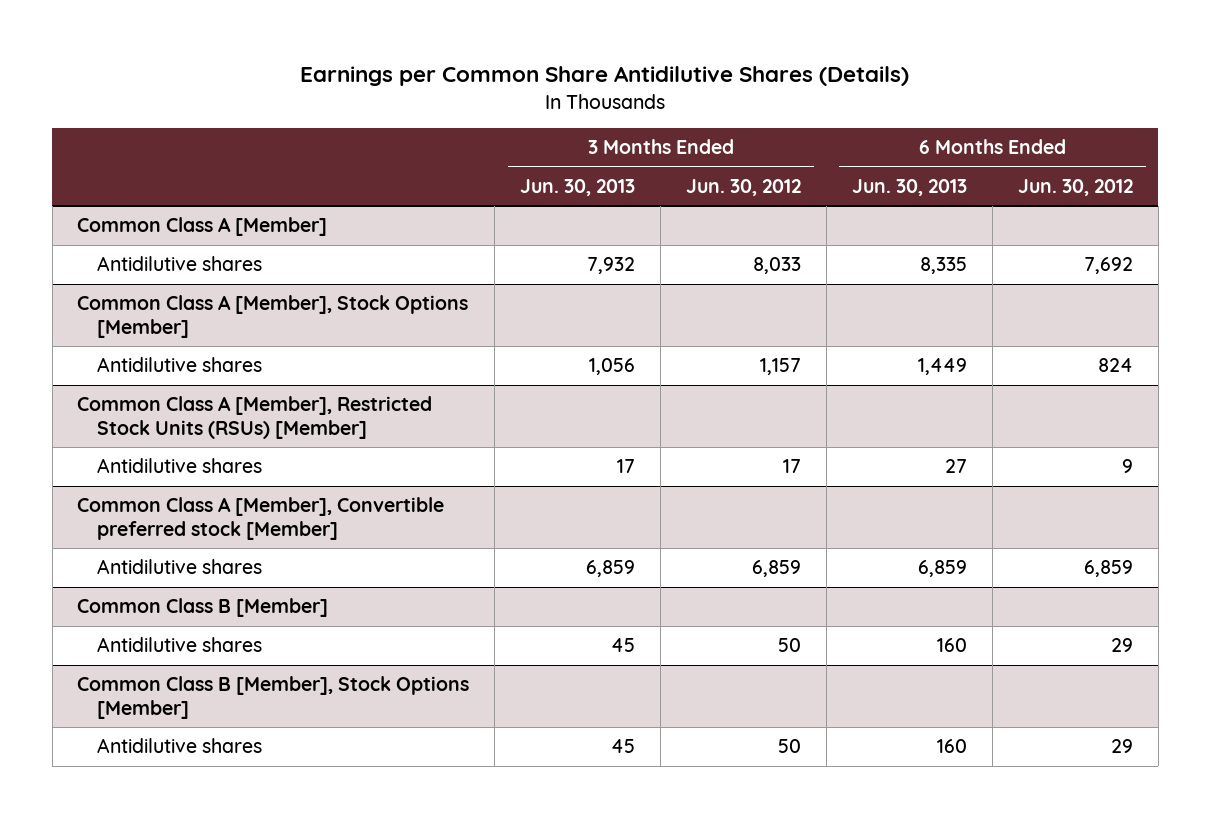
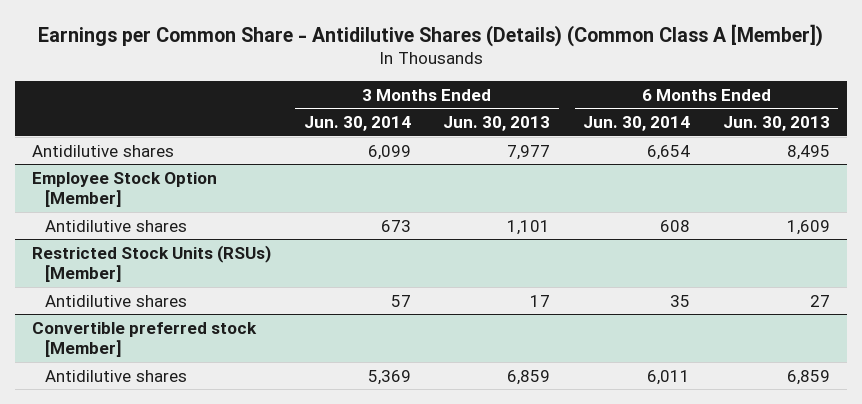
- Earnings per Common Share Antidilutive Shares (Details)
+ Earnings per Common Share - Antidilutive Shares (Details) (Common Class A [Member])
- | 3 Months Ended Jun. 30, 2013 | 3 Months Ended Jun. 30, 2012 | 6 Months Ended Jun. 30, 2013 | 6 Months Ended Jun. 30, 2012
+ | 3 Months Ended Jun. 30, 2014 | 3 Months Ended Jun. 30, 2013 | 6 Months Ended Jun. 30, 2014 | 6 Months Ended Jun. 30, 2013
- Common Class A [Member]
- Antidilutive shares | 7,932 | 8,033 | 8,335 | 7,692
- Common Class A [Member], Stock Options [Member]
- Antidilutive shares | 1,056 | 1,157 | 1,449 | 824
- Common Class A [Member], Restricted Stock Units (RSUs) [Member]
+ Antidilutive shares | 6,099 | 7,977 | 6,654 | 8,495
+ Employee Stock Option [Member]
+ Antidilutive shares | 673 | 1,101 | 608 | 1,609
+ Restricted Stock Units (RSUs) [Member]
- Common Class A [Member], Convertible preferred stock [Member]
+ Convertible preferred stock [Member]
- Common Class B [Member]
- Antidilutive shares | 45 | 50 | 160 | 29
- Common Class B [Member], Stock Options [Member]
- Antidilutive shares | 45 | 50 | 160 | 29

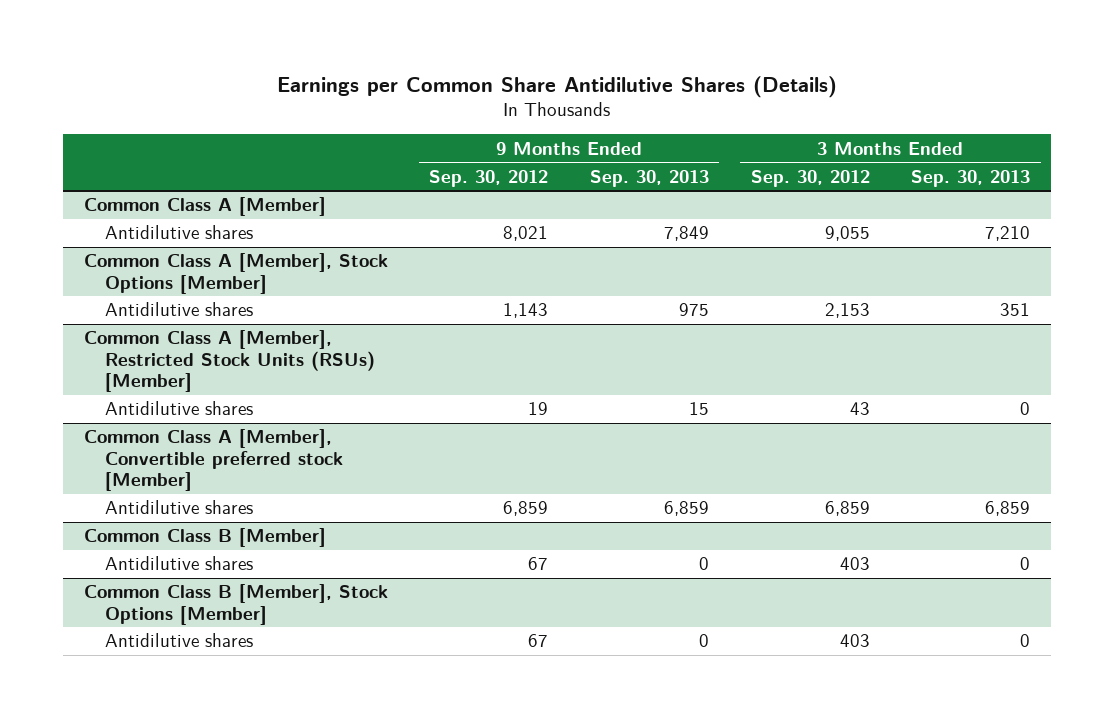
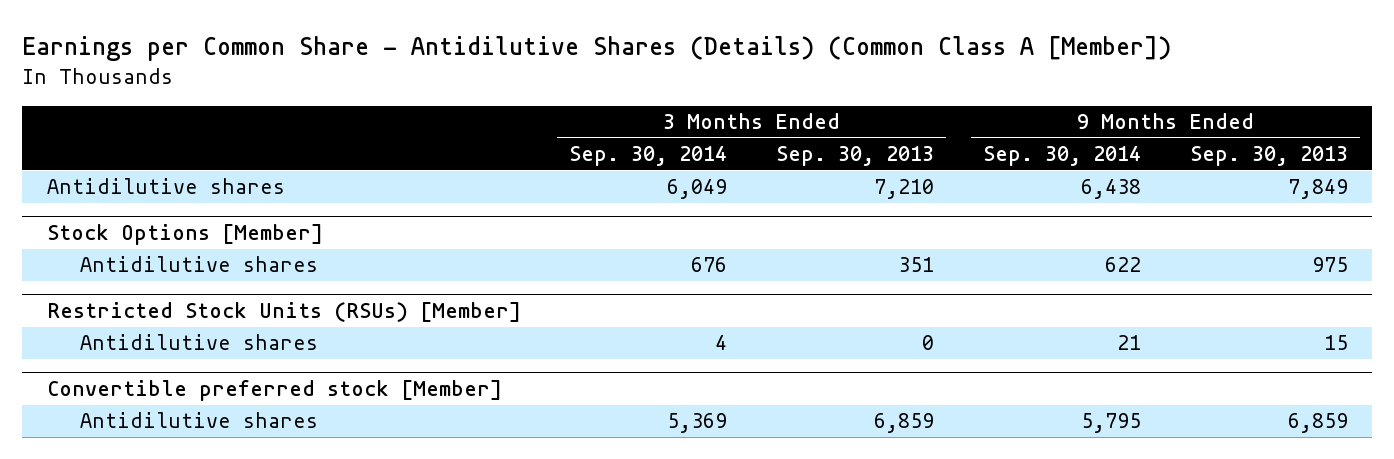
- Earnings per Common Share Antidilutive Shares (Details)
+ Earnings per Common Share - Antidilutive Shares (Details) (Common Class A [Member])
- | 9 Months Ended Sep. 30, 2012 | 9 Months Ended Sep. 30, 2013 | 3 Months Ended Sep. 30, 2012 | 3 Months Ended Sep. 30, 2013
+ | 3 Months Ended Sep. 30, 2014 | 3 Months Ended Sep. 30, 2013 | 9 Months Ended Sep. 30, 2014 | 9 Months Ended Sep. 30, 2013
- Common Class A [Member]
- Common Class A [Member], Stock Options [Member]
+ Stock Options [Member]
- Common Class A [Member], Restricted Stock Units (RSUs) [Member]
+ Restricted Stock Units (RSUs) [Member]
- Common Class A [Member], Convertible preferred stock [Member]
+ Convertible preferred stock [Member]
- Common Class B [Member]
- Antidilutive shares | 67 | 0 | 403 | 0
- Common Class B [Member], Stock Options [Member]
- Antidilutive shares | 67 | 0 | 403 | 0

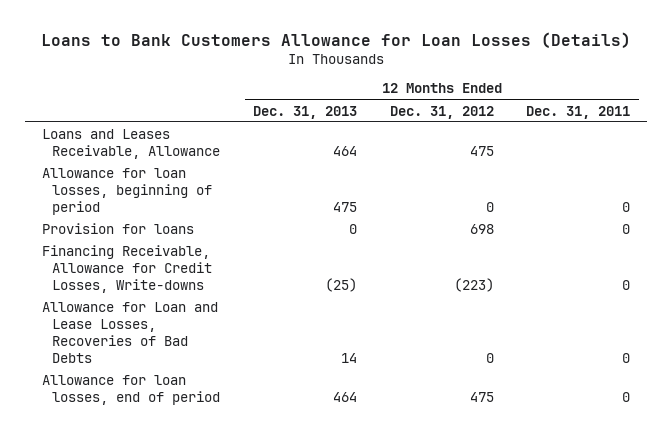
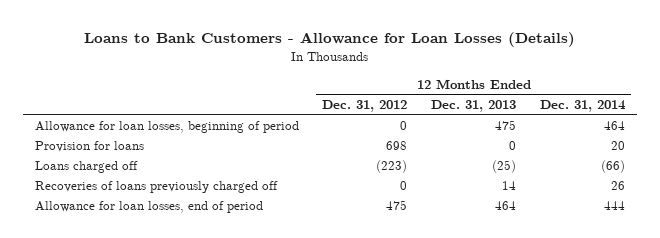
- Loans to Bank Customers Allowance for Loan Losses (Details)
+ Loans to Bank Customers - Allowance for Loan Losses (Details)
- | 12 Months Ended Dec. 31, 2013 | 12 Months Ended Dec. 31, 2012 | 12 Months Ended Dec. 31, 2011
+ | 12 Months Ended Dec. 31, 2012 | 12 Months Ended Dec. 31, 2013 | 12 Months Ended Dec. 31, 2014
- Loans and Leases Receivable, Allowance | 464 | 475 |
- Financing Receivable, Allowance for Credit Losses, Write-downs | (25) | (223) | 0
- Allowance for Loan and Lease Losses, Recoveries of Bad Debts | 14 | 0 | 0
+ Loans charged off | (223) | (25) | (66)
+ Recoveries of loans previously charged off | 0 | 14 | 26

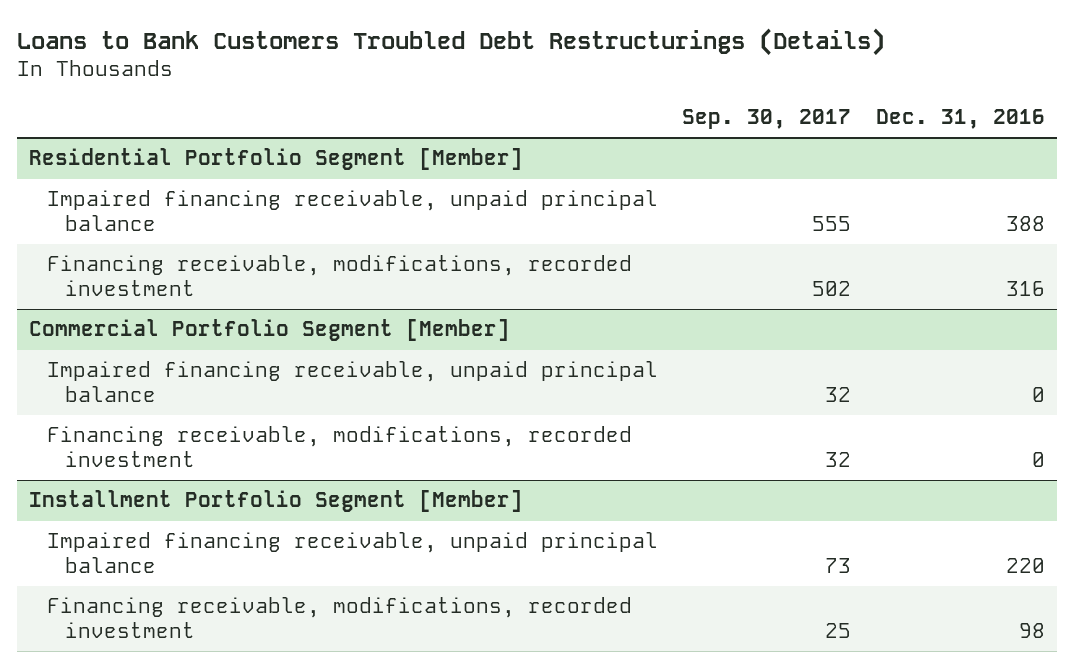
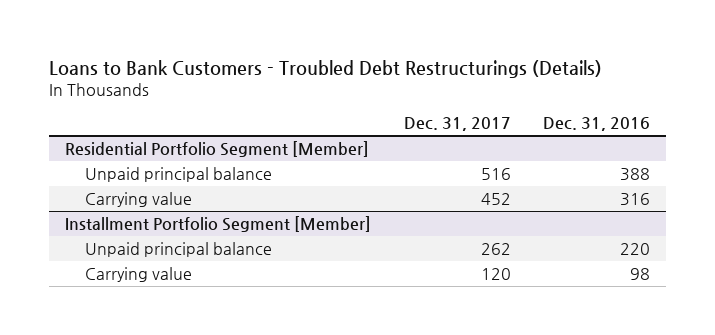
- Loans to Bank Customers Troubled Debt Restructurings (Details)
+ Loans to Bank Customers - Troubled Debt Restructurings (Details)
- | Sep. 30, 2017 | Dec. 31, 2016
+ | Dec. 31, 2017 | Dec. 31, 2016
@ Residential Portfolio Segment [Member]
- Impaired financing receivable, unpaid principal balance | 555 | 388
- Financing receivable, modifications, recorded investment | 502 | 316
- Commercial Portfolio Segment [Member]
- Impaired financing receivable, unpaid principal balance | 32 | 0
- Financing receivable, modifications, recorded investment | 32 | 0
@ Residential Portfolio Segment [Member]
+ Unpaid principal balance | 516 | 388
+ Carrying value | 452 | 316
@ Installment Portfolio Segment [Member]
- Impaired financing receivable, unpaid principal balance | 73 | 220
- Financing receivable, modifications, recorded investment | 25 | 98
+ Unpaid principal balance | 262 | 220
+ Carrying value | 120 | 98

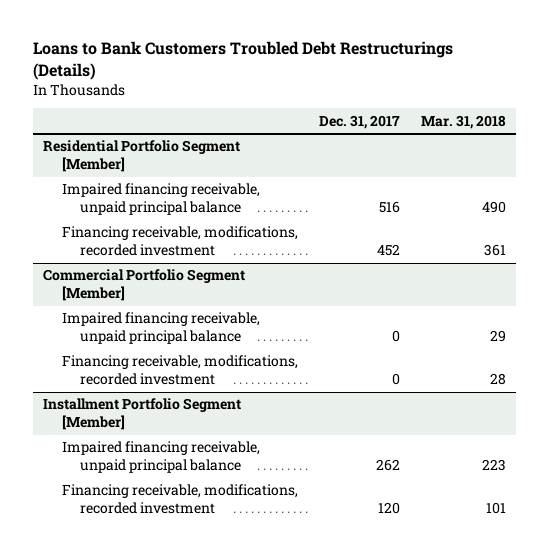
- Loans to Bank Customers - Troubled Debt Restructurings (Details)
+ Loans to Bank Customers Troubled Debt Restructurings (Details)
- | Dec. 31, 2017 | Dec. 31, 2016
+ | Dec. 31, 2017 | Mar. 31, 2018
@ Residential Portfolio Segment [Member]
- Unpaid principal balance | 516 | 388
- Carrying value | 452 | 316
+ Impaired financing receivable, unpaid principal balance | 516 | 490
+ Financing receivable, modifications, recorded investment | 452 | 361
+ Commercial Portfolio Segment [Member]
+ Impaired financing receivable, unpaid principal balance | 0 | 29
+ Financing receivable, modifications, recorded investment | 0 | 28
@ Installment Portfolio Segment [Member]
- Unpaid principal balance | 262 | 220
- Carrying value | 120 | 98
+ Impaired financing receivable, unpaid principal balance | 262 | 223
+ Financing receivable, modifications, recorded investment | 120 | 101

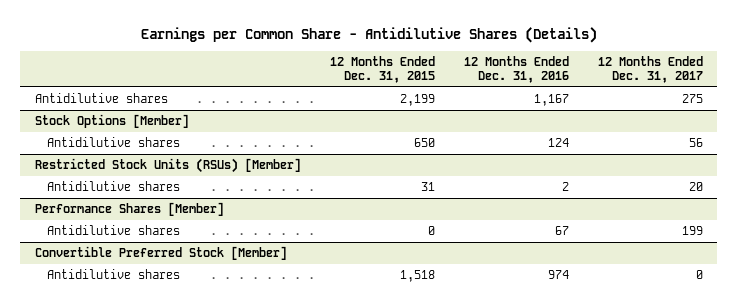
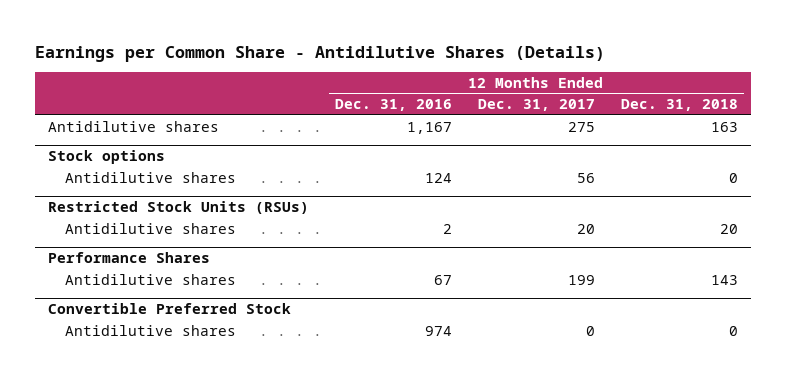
- | 12 Months Ended Dec. 31, 2015 | 12 Months Ended Dec. 31, 2016 | 12 Months Ended Dec. 31, 2017
+ | 12 Months Ended Dec. 31, 2016 | 12 Months Ended Dec. 31, 2017 | 12 Months Ended Dec. 31, 2018
- Stock Options [Member]
+ Stock options
- Restricted Stock Units (RSUs) [Member]
+ Restricted Stock Units (RSUs)
- Performance Shares [Member]
+ Performance Shares
- Convertible Preferred Stock [Member]
+ Convertible Preferred Stock

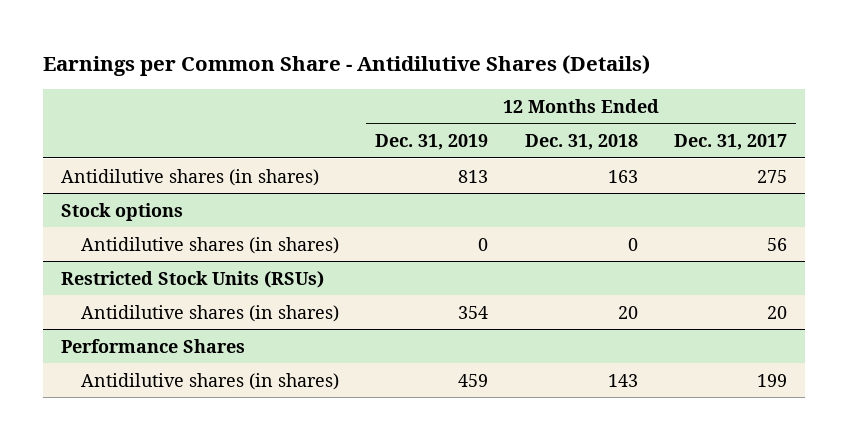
- | 12 Months Ended Dec. 31, 2016 | 12 Months Ended Dec. 31, 2017 | 12 Months Ended Dec. 31, 2018
+ | 12 Months Ended Dec. 31, 2019 | 12 Months Ended Dec. 31, 2018 | 12 Months Ended Dec. 31, 2017
- Antidilutive shares | 1,167 | 275 | 163
+ Antidilutive shares (in shares) | 813 | 163 | 275
@ Stock options
- Antidilutive shares | 124 | 56 | 0
+ Antidilutive shares (in shares) | 0 | 0 | 56
@ Restricted Stock Units (RSUs)
- Antidilutive shares | 2 | 20 | 20
+ Antidilutive shares (in shares) | 354 | 20 | 20
@ Performance Shares
- Antidilutive shares | 67 | 199 | 143
- Convertible Preferred Stock
- Antidilutive shares | 974 | 0 | 0
@ Performance Shares
+ Antidilutive shares (in shares) | 459 | 143 | 199

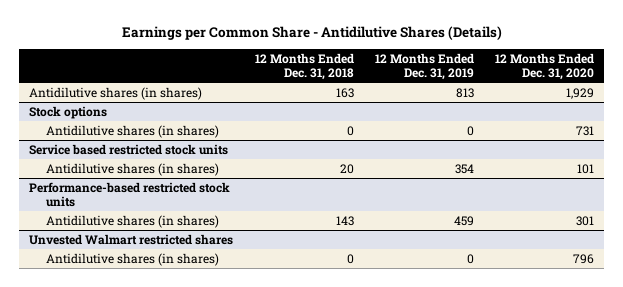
- | 12 Months Ended Dec. 31, 2019 | 12 Months Ended Dec. 31, 2018 | 12 Months Ended Dec. 31, 2017
+ | 12 Months Ended Dec. 31, 2018 | 12 Months Ended Dec. 31, 2019 | 12 Months Ended Dec. 31, 2020
- Restricted Stock Units (RSUs)
+ Service based restricted stock units
- Performance Shares
+ Performance-based restricted stock units
+ Unvested Walmart restricted shares
+ Antidilutive shares (in shares) | 0 | 0 | 796

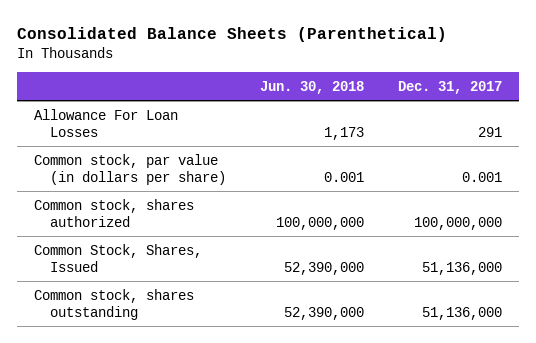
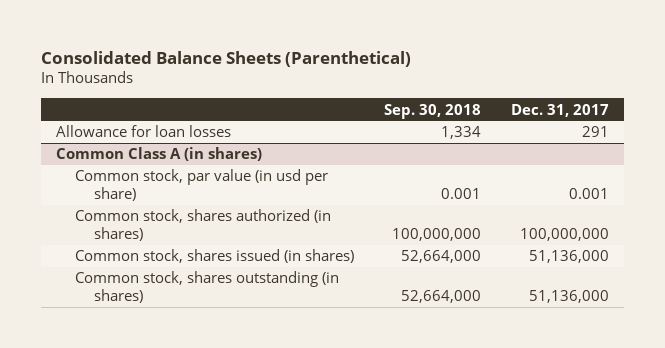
- | Jun. 30, 2018 | Dec. 31, 2017
+ | Sep. 30, 2018 | Dec. 31, 2017
- Allowance For Loan Losses | 1,173 | 291
- Common stock, par value (in dollars per share) | 0.001 | 0.001
- Common stock, shares authorized | 100,000,000 | 100,000,000
- Common Stock, Shares, Issued | 52,390,000 | 51,136,000
- Common stock, shares outstanding | 52,390,000 | 51,136,000
+ Allowance for loan losses | 1,334 | 291
+ Common Class A (in shares)
+ Common stock, par value (in usd per share) | 0.001 | 0.001
+ Common stock, shares authorized (in shares) | 100,000,000 | 100,000,000
+ Common stock, shares issued (in shares) | 52,664,000 | 51,136,000
+ Common stock, shares outstanding (in shares) | 52,664,000 | 51,136,000

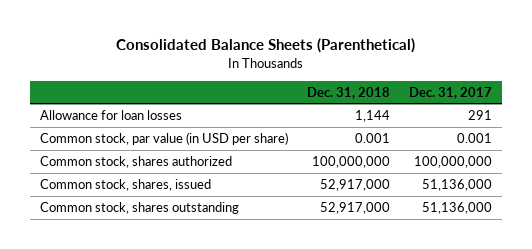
- | Sep. 30, 2018 | Dec. 31, 2017
+ | Dec. 31, 2018 | Dec. 31, 2017
- Common Class A (in shares)
- Common stock, par value (in usd per share) | 0.001 | 0.001
- Common stock, shares authorized (in shares) | 100,000,000 | 100,000,000
- Common stock, shares issued (in shares) | 52,664,000 | 51,136,000
- Common stock, shares outstanding (in shares) | 52,664,000 | 51,136,000
+ Common stock, par value (in USD per share) | 0.001 | 0.001
+ Common stock, shares authorized | 100,000,000 | 100,000,000
+ Common stock, shares, issued | 52,917,000 | 51,136,000
+ Common stock, shares outstanding | 52,917,000 | 51,136,000

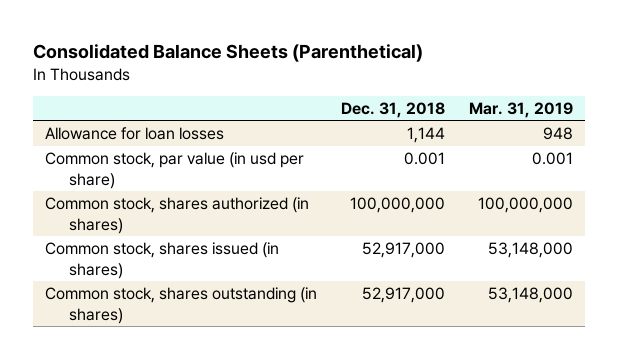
- | Dec. 31, 2018 | Dec. 31, 2017
+ | Dec. 31, 2018 | Mar. 31, 2019
- Common stock, par value (in USD per share) | 0.001 | 0.001
- Common stock, shares authorized | 100,000,000 | 100,000,000
- Common stock, shares, issued | 52,917,000 | 51,136,000
- Common stock, shares outstanding | 52,917,000 | 51,136,000
+ Common stock, par value (in usd per share) | 0.001 | 0.001
+ Common stock, shares authorized (in shares) | 100,000,000 | 100,000,000
+ Common stock, shares issued (in shares) | 52,917,000 | 53,148,000
+ Common stock, shares outstanding (in shares) | 52,917,000 | 53,148,000

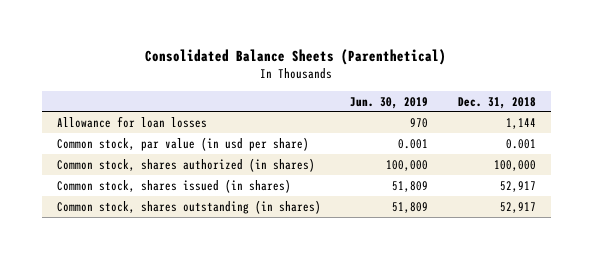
- | Dec. 31, 2018 | Mar. 31, 2019
+ | Jun. 30, 2019 | Dec. 31, 2018
- Common stock, shares authorized (in shares) | 100,000,000 | 100,000,000
- Common stock, shares issued (in shares) | 52,917,000 | 53,148,000
- Common stock, shares outstanding (in shares) | 52,917,000 | 53,148,000
+ Common stock, shares authorized (in shares) | 100,000 | 100,000
+ Common stock, shares issued (in shares) | 51,809 | 52,917
+ Common stock, shares outstanding (in shares) | 51,809 | 52,917

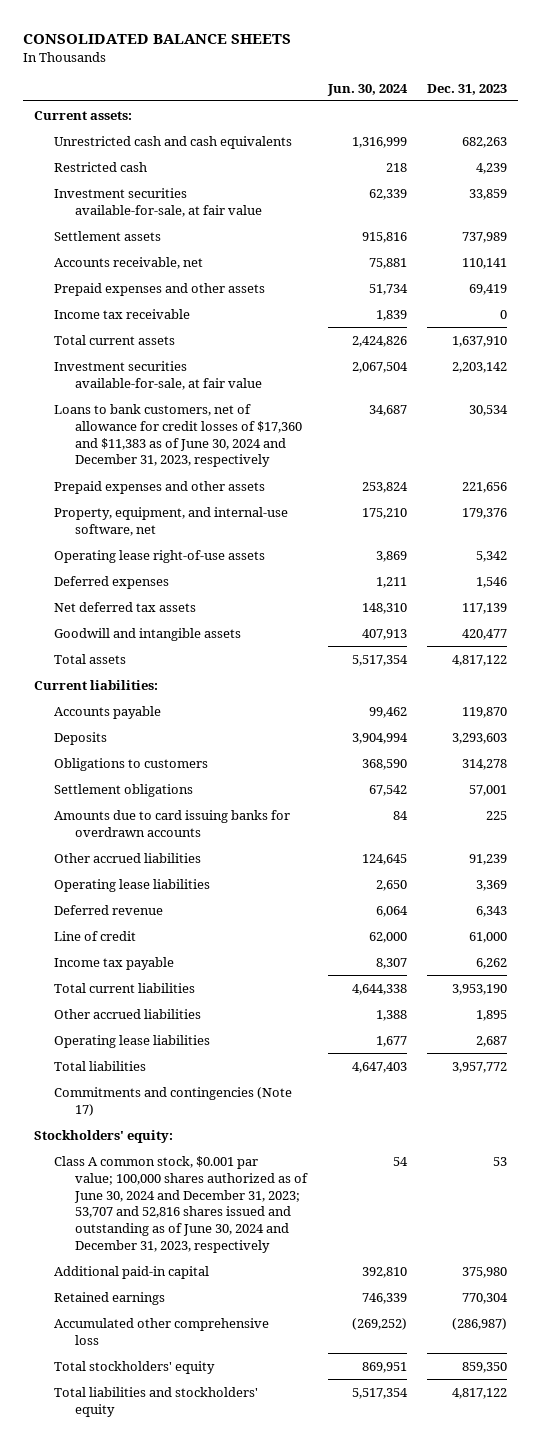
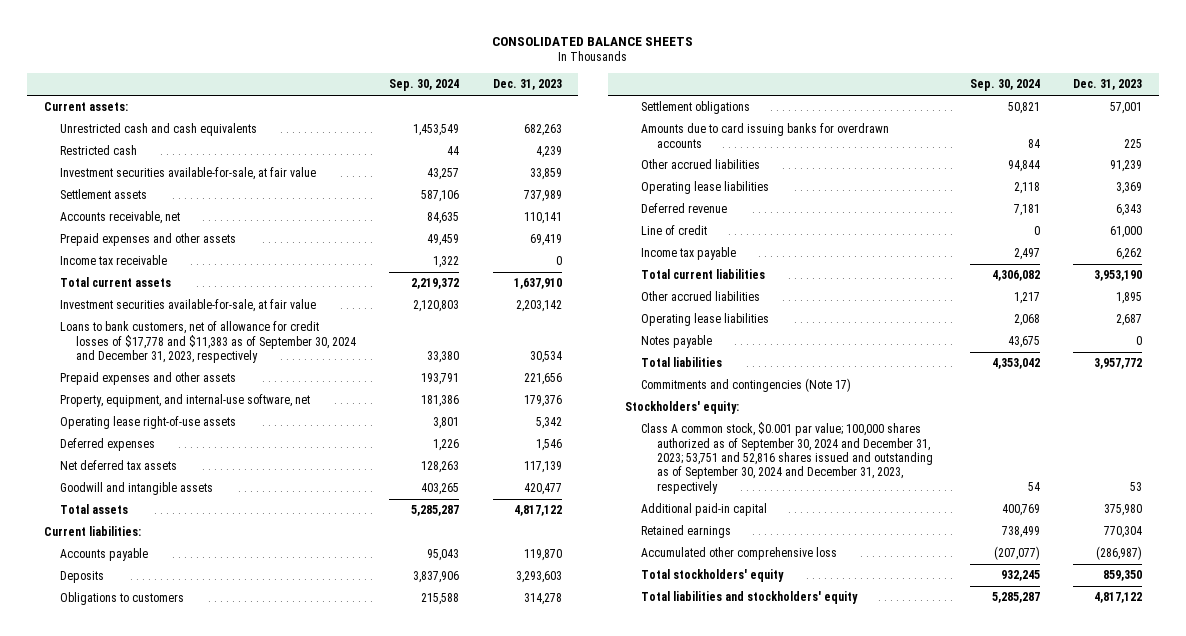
- | Jun. 30, 2024 | Dec. 31, 2023
+ | Sep. 30, 2024 | Dec. 31, 2023
- Loans to bank customers, net of allowance for credit losses of $17,360 and $11,383 as of June 30, 2024 and December 31, 2023, respectively | 34,687 | 30,534
+ Loans to bank customers, net of allowance for credit losses of $17,778 and $11,383 as of September 30, 2024 and December 31, 2023, respectively | 33,380 | 30,534
+ Notes payable | 43,675 | 0
- Class A common stock, $0.001 par value; 100,000 shares authorized as of June 30, 2024 and December 31, 2023; 53,707 and 52,816 shares issued and outstanding as of June 30, 2024 and December 31, 2023, respectively | 54 | 53
+ Class A common stock, $0.001 par value; 100,000 shares authorized as of September 30, 2024 and December 31, 2023; 53,751 and 52,816 shares issued and outstanding as of September 30, 2024 and December 31, 2023, respectively | 54 | 53

